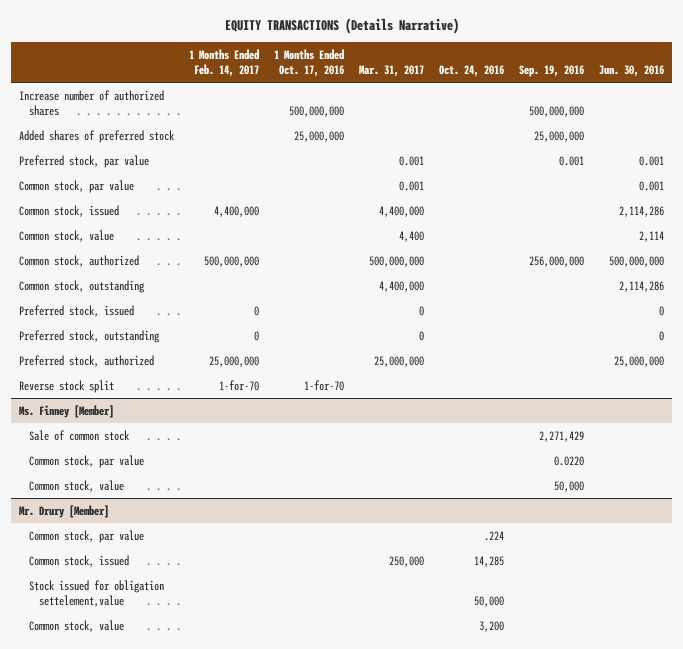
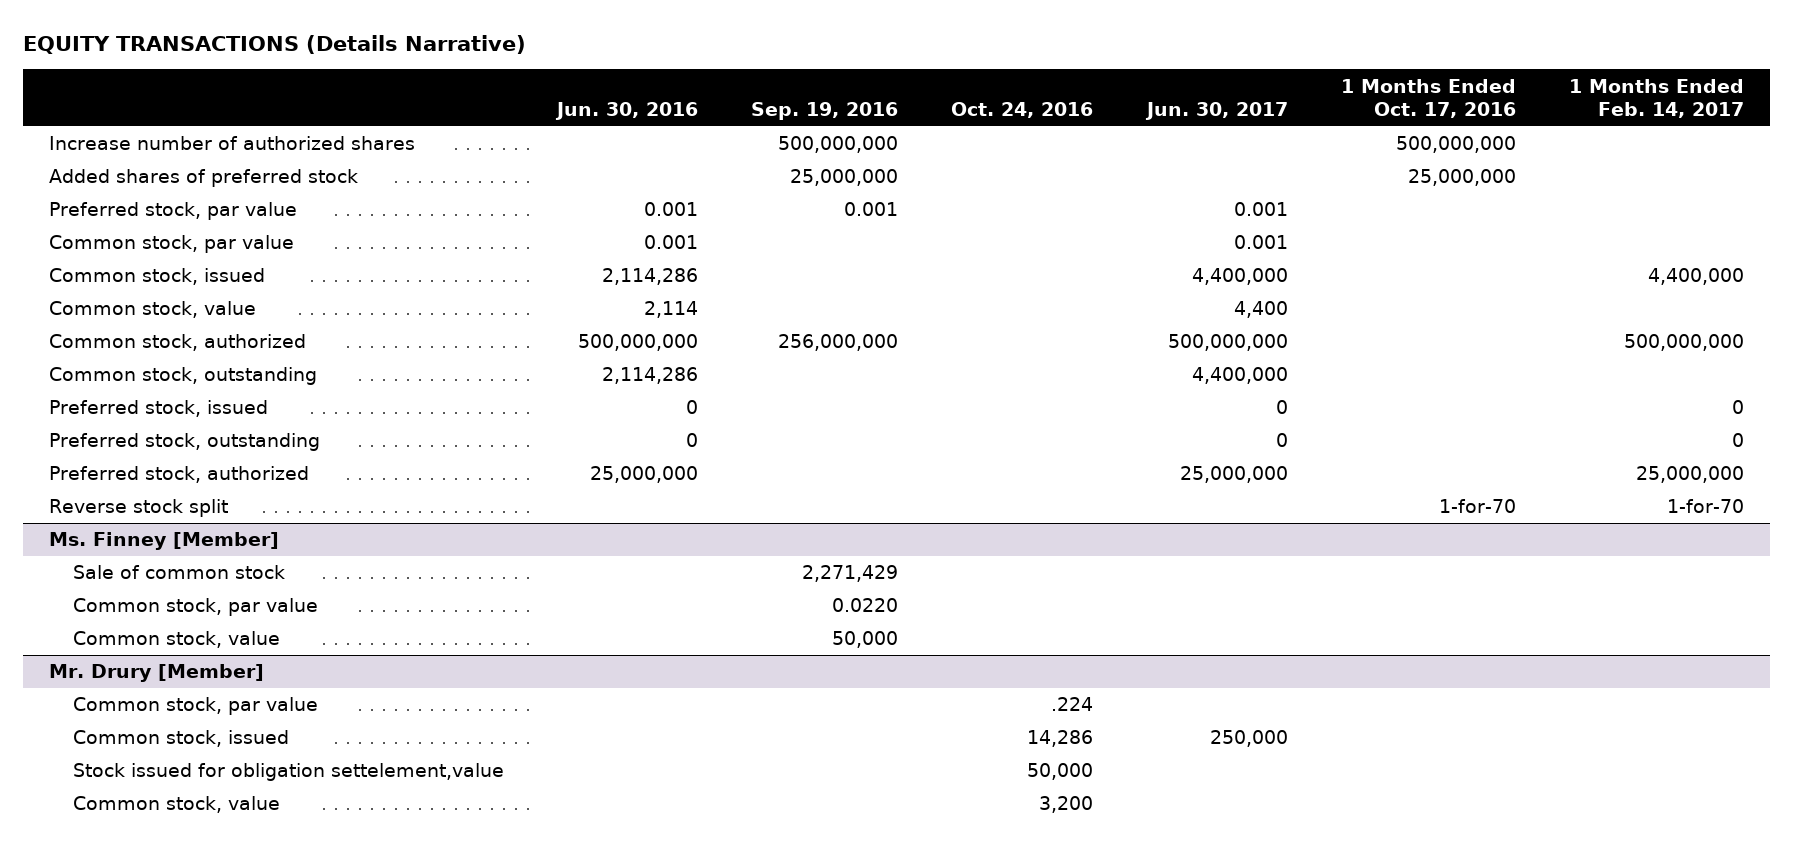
- | 1 Months Ended Feb. 14, 2017 | 1 Months Ended Oct. 17, 2016 | Mar. 31, 2017 | Oct. 24, 2016 | Sep. 19, 2016 | Jun. 30, 2016
+ | Jun. 30, 2016 | Sep. 19, 2016 | Oct. 24, 2016 | Jun. 30, 2017 | 1 Months Ended Oct. 17, 2016 | 1 Months Ended Feb. 14, 2017
@ Mr. Drury [Member]
- Common stock, issued | | | 250,000 | 14,285 | |
+ Common stock, issued | | | 14,286 | 250,000 | |

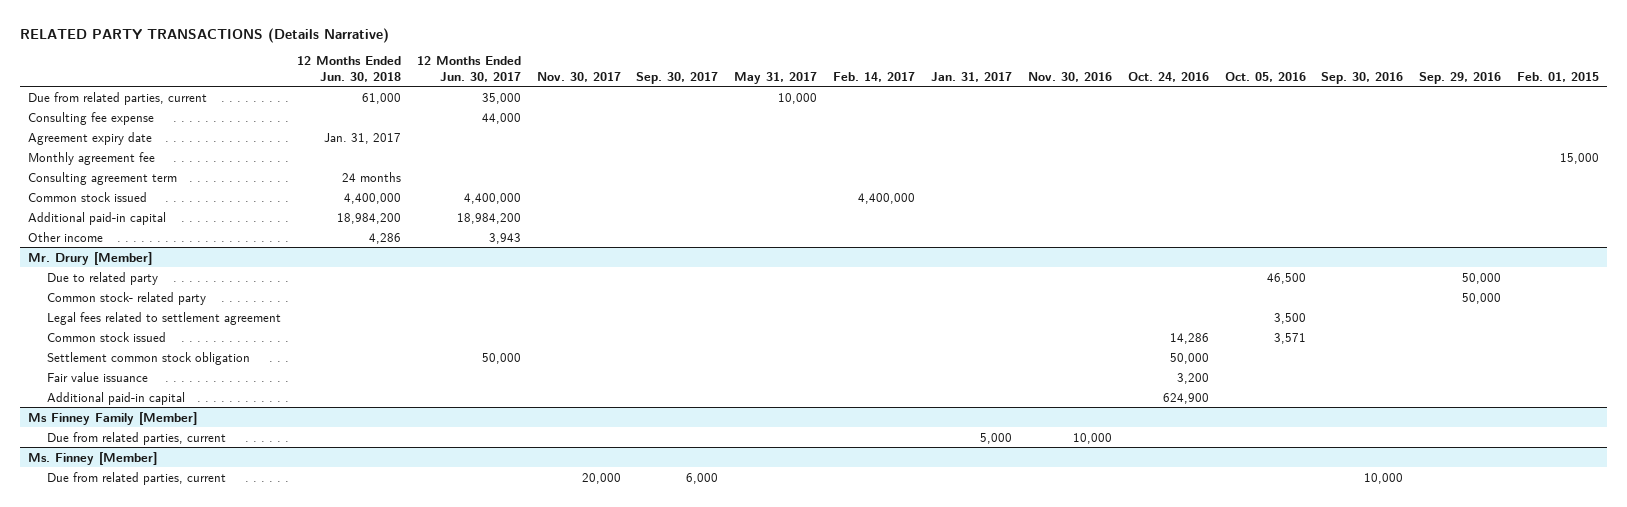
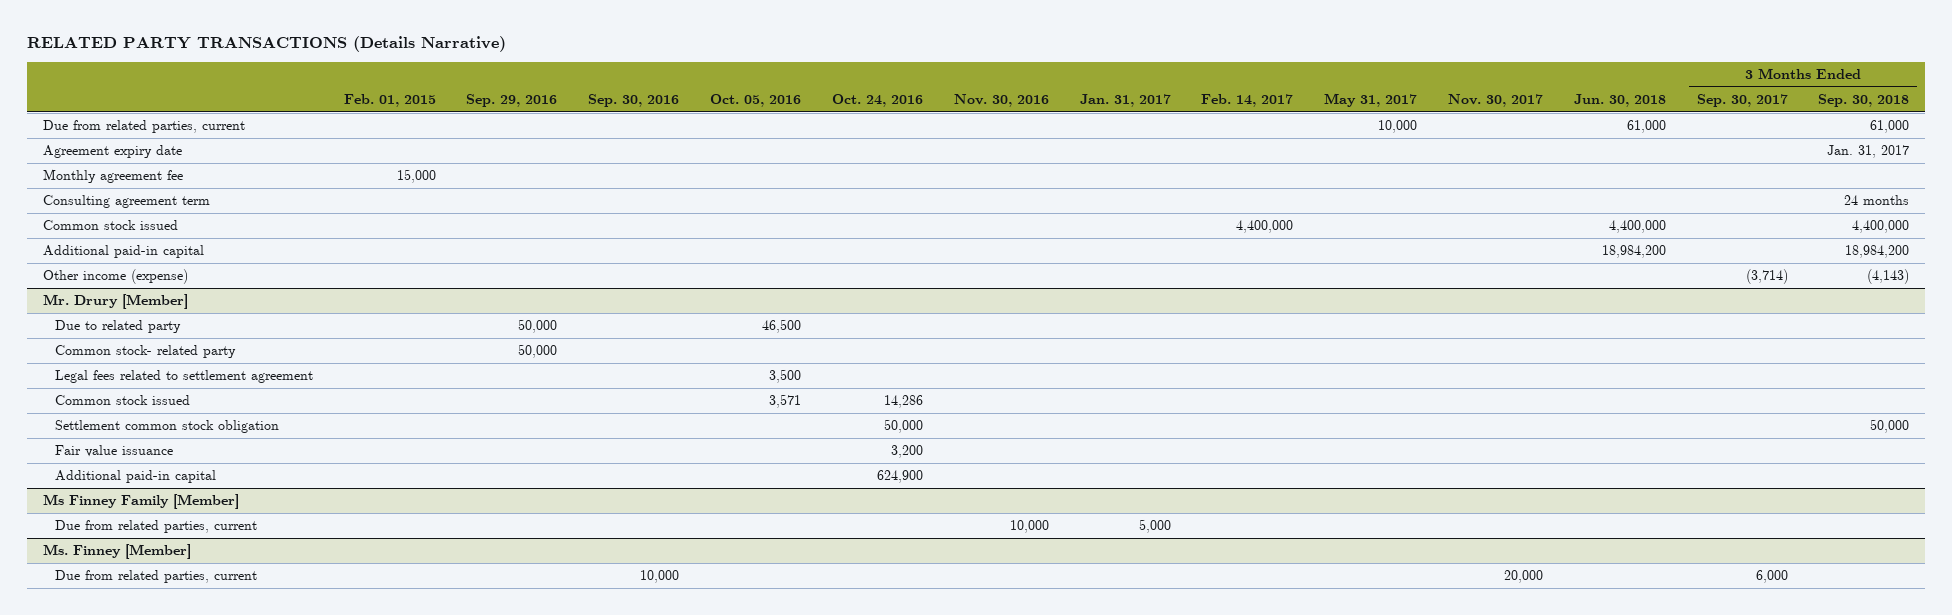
- | 12 Months Ended Jun. 30, 2018 | 12 Months Ended Jun. 30, 2017 | Nov. 30, 2017 | Sep. 30, 2017 | May 31, 2017 | Feb. 14, 2017 | Jan. 31, 2017 | Nov. 30, 2016 | Oct. 24, 2016 | Oct. 05, 2016 | Sep. 30, 2016 | Sep. 29, 2016 | Feb. 01, 2015
+ | Feb. 01, 2015 | Sep. 29, 2016 | Sep. 30, 2016 | Oct. 05, 2016 | Oct. 24, 2016 | Nov. 30, 2016 | Jan. 31, 2017 | Feb. 14, 2017 | May 31, 2017 | Nov. 30, 2017 | Jun. 30, 2018 | 3 Months Ended Sep. 30, 2017 | 3 Months Ended Sep. 30, 2018
- Consulting fee expense | | 44,000 | | | | | | | | | | |
- Other income | 4,286 | 3,943 | | | | | | | | | | |
+ Other income (expense) | | | | | | | | | | | | (3,714) | (4,143)

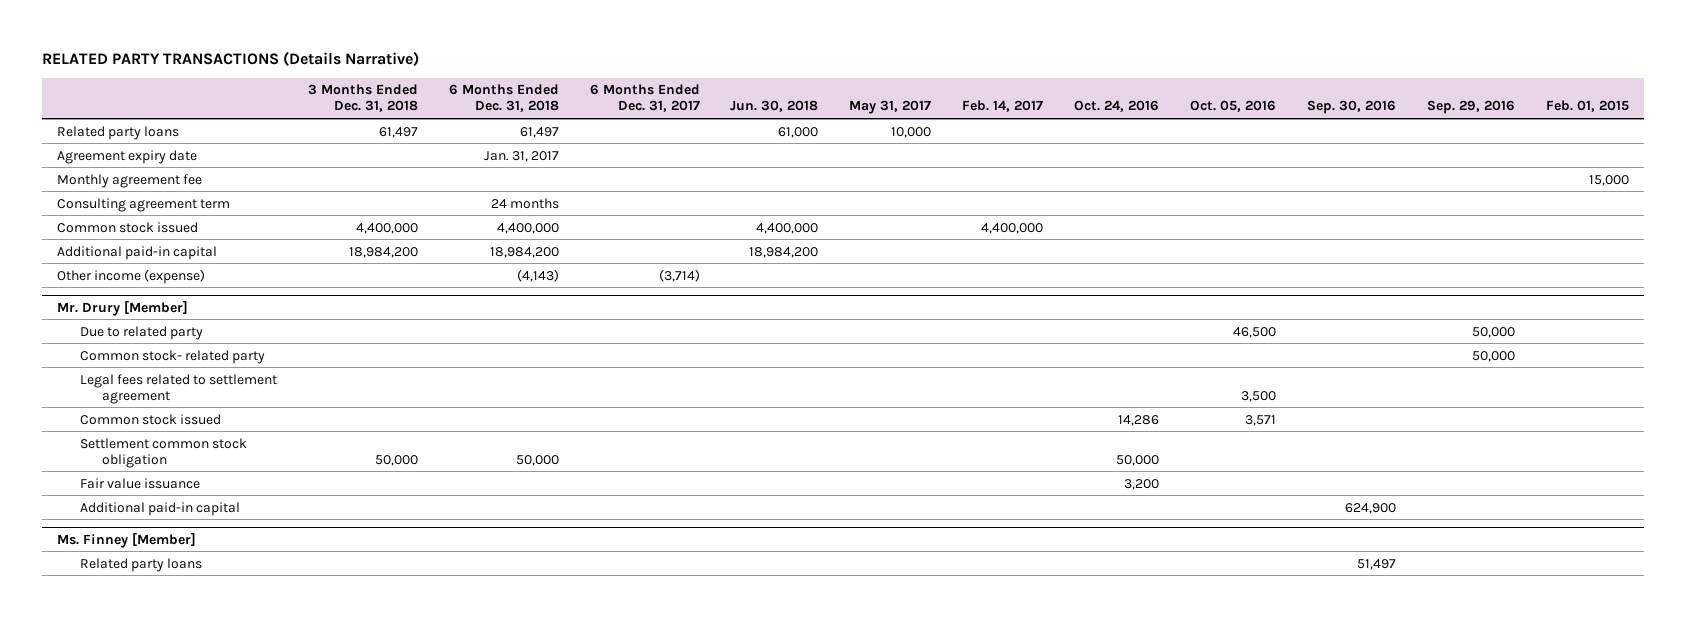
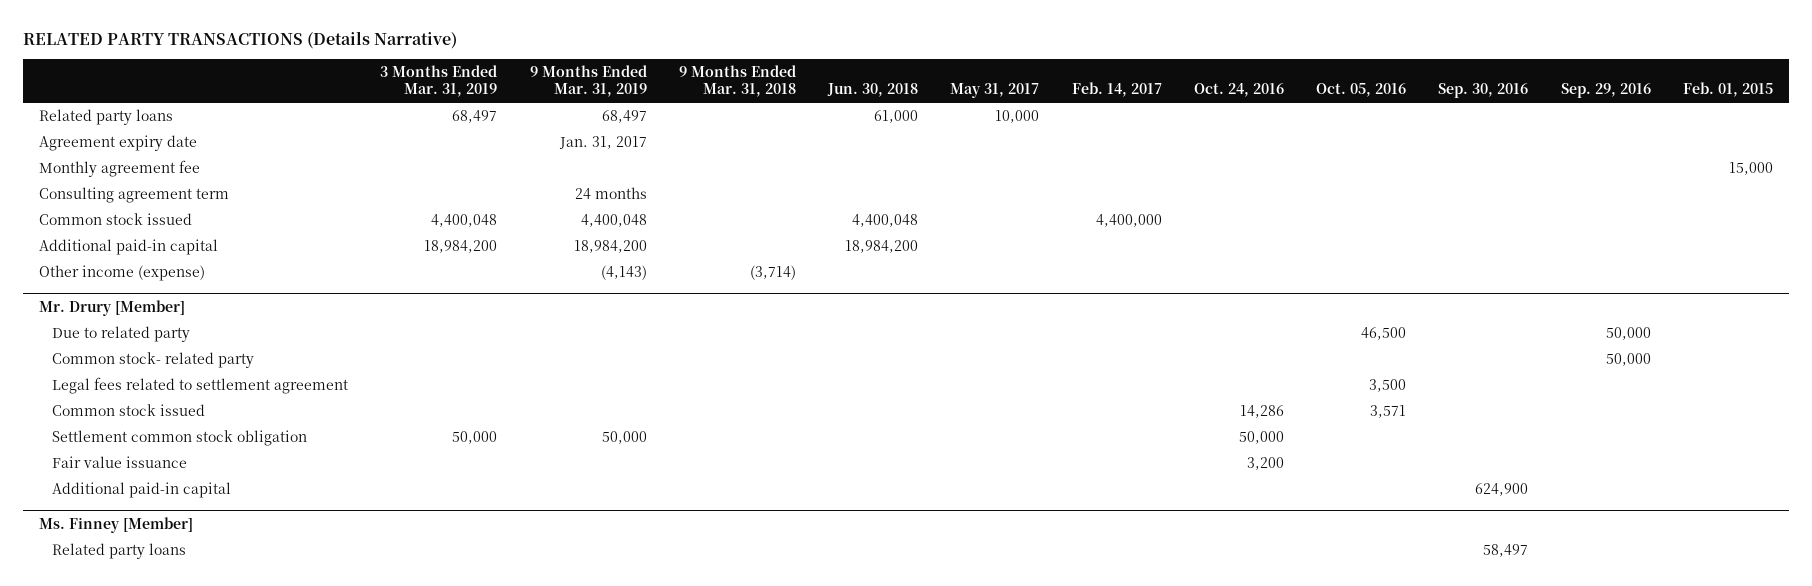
- | 3 Months Ended Dec. 31, 2018 | 6 Months Ended Dec. 31, 2018 | 6 Months Ended Dec. 31, 2017 | Jun. 30, 2018 | May 31, 2017 | Feb. 14, 2017 | Oct. 24, 2016 | Oct. 05, 2016 | Sep. 30, 2016 | Sep. 29, 2016 | Feb. 01, 2015
+ | 3 Months Ended Mar. 31, 2019 | 9 Months Ended Mar. 31, 2019 | 9 Months Ended Mar. 31, 2018 | Jun. 30, 2018 | May 31, 2017 | Feb. 14, 2017 | Oct. 24, 2016 | Oct. 05, 2016 | Sep. 30, 2016 | Sep. 29, 2016 | Feb. 01, 2015
- Common stock issued | 4,400,000 | 4,400,000 | | 4,400,000 | | 4,400,000 | | | | |
+ Common stock issued | 4,400,048 | 4,400,048 | | 4,400,048 | | 4,400,000 | | | | |
@ Ms. Finney [Member]
- Related party loans | | | | | | | | | 51,497 | |
+ Related party loans | | | | | | | | | 58,497 | |

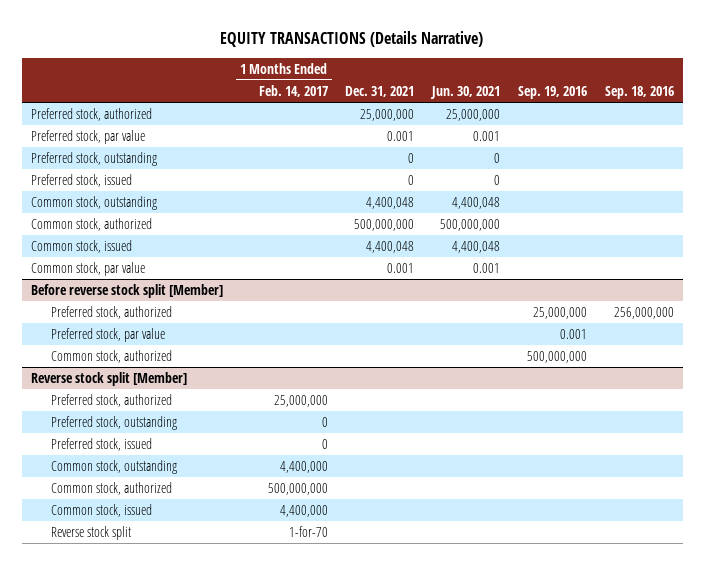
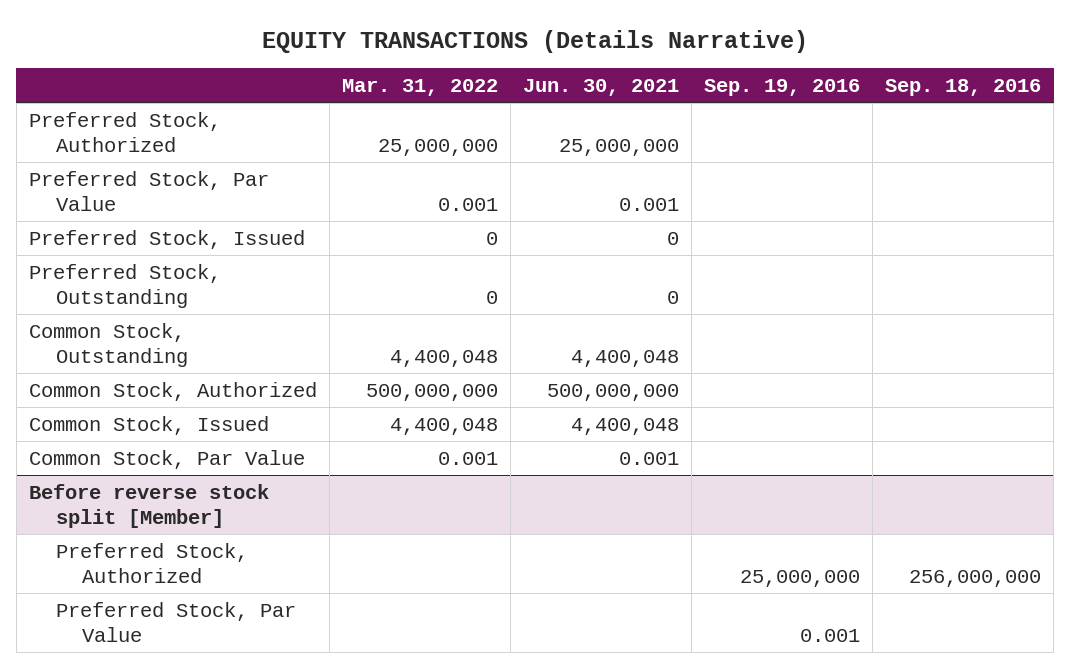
- | 1 Months Ended Feb. 14, 2017 | Dec. 31, 2021 | Jun. 30, 2021 | Sep. 19, 2016 | Sep. 18, 2016
+ | Mar. 31, 2022 | Jun. 30, 2021 | Sep. 19, 2016 | Sep. 18, 2016
- Preferred stock, authorized | | 25,000,000 | 25,000,000 | |
- Preferred stock, par value | | 0.001 | 0.001 | |
- Preferred stock, outstanding | | 0 | 0 | |
- Preferred stock, issued | | 0 | 0 | |
- Common stock, outstanding | | 4,400,048 | 4,400,048 | |
- Common stock, authorized | | 500,000,000 | 500,000,000 | |
- Common stock, issued | | 4,400,048 | 4,400,048 | |
- Common stock, par value | | 0.001 | 0.001 | |
+ Preferred Stock, Authorized | 25,000,000 | 25,000,000 | |
+ Preferred Stock, Par Value | 0.001 | 0.001 | |
+ Preferred Stock, Issued | 0 | 0 | |
+ Preferred Stock, Outstanding | 0 | 0 | |
+ Common Stock, Outstanding | 4,400,048 | 4,400,048 | |
+ Common Stock, Authorized | 500,000,000 | 500,000,000 | |
+ Common Stock, Issued | 4,400,048 | 4,400,048 | |
+ Common Stock, Par Value | 0.001 | 0.001 | |
@ Before reverse stock split [Member]
- Preferred stock, authorized | | | | 25,000,000 | 256,000,000
- Preferred stock, par value | | | | 0.001 |
- Common stock, authorized | | | | 500,000,000 |
- Reverse stock split [Member]
- Preferred stock, authorized | 25,000,000 | | | |
- Preferred stock, outstanding | 0 | | | |
- Preferred stock, issued | 0 | | | |
- Common stock, outstanding | 4,400,000 | | | |
- Common stock, authorized | 500,000,000 | | | |
- Common stock, issued | 4,400,000 | | | |
- Reverse stock split | 1-for-70 | | | |
@ Before reverse stock split [Member]
+ Preferred Stock, Authorized | | | 25,000,000 | 256,000,000
+ Preferred Stock, Par Value | | | 0.001 |

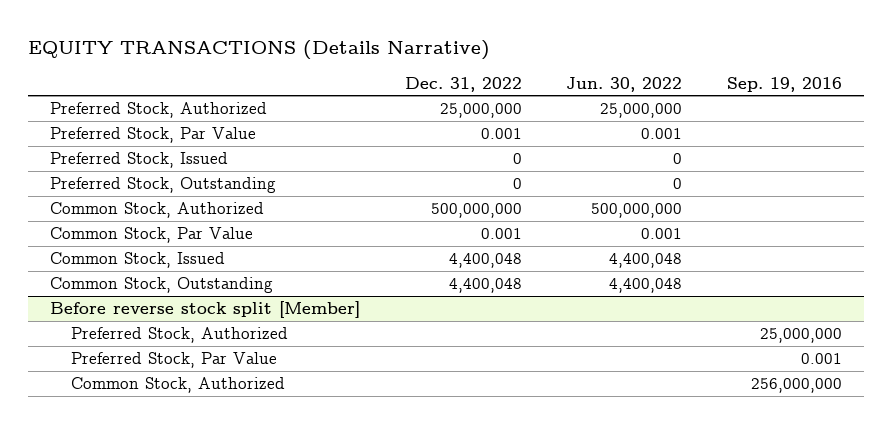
- | Mar. 31, 2022 | Jun. 30, 2021 | Sep. 19, 2016 | Sep. 18, 2016
+ | Dec. 31, 2022 | Jun. 30, 2022 | Sep. 19, 2016
moved down: Common Stock, Issued | 4,400,048 | 4,400,048 |
moved down: Common Stock, Outstanding | 4,400,048 | 4,400,048 |
@ Before reverse stock split [Member]
+ Common Stock, Authorized | | | 256,000,000

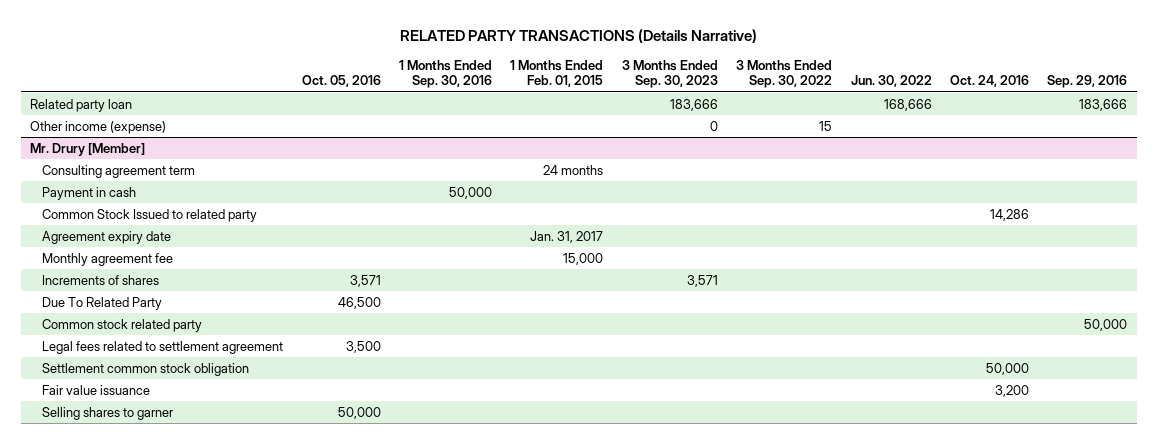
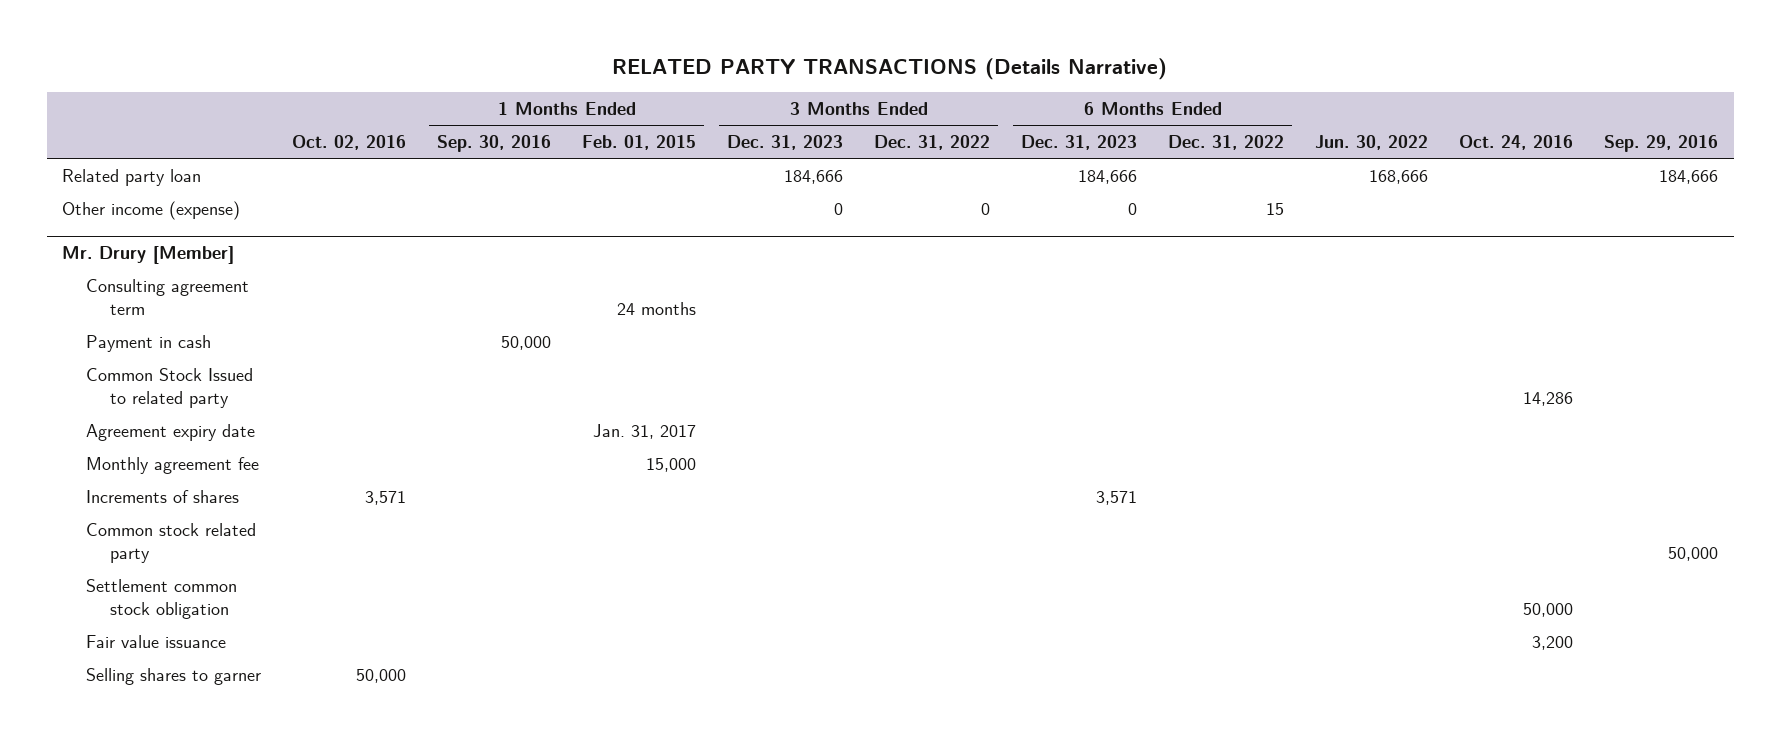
- | Oct. 05, 2016 | 1 Months Ended Sep. 30, 2016 | 1 Months Ended Feb. 01, 2015 | 3 Months Ended Sep. 30, 2023 | 3 Months Ended Sep. 30, 2022 | Jun. 30, 2022 | Oct. 24, 2016 | Sep. 29, 2016
+ | Oct. 02, 2016 | 1 Months Ended Sep. 30, 2016 | 1 Months Ended Feb. 01, 2015 | 3 Months Ended Dec. 31, 2023 | 3 Months Ended Dec. 31, 2022 | 6 Months Ended Dec. 31, 2023 | 6 Months Ended Dec. 31, 2022 | Jun. 30, 2022 | Oct. 24, 2016 | Sep. 29, 2016
- Related party loan | | | | 183,666 | | 168,666 | | 183,666
+ Related party loan | | | | 184,666 | | 184,666 | | 168,666 | | 184,666
@ Mr. Drury [Member]
- Due To Related Party | 46,500 | | | | | | |
- Legal fees related to settlement agreement | 3,500 | | | | | | |

